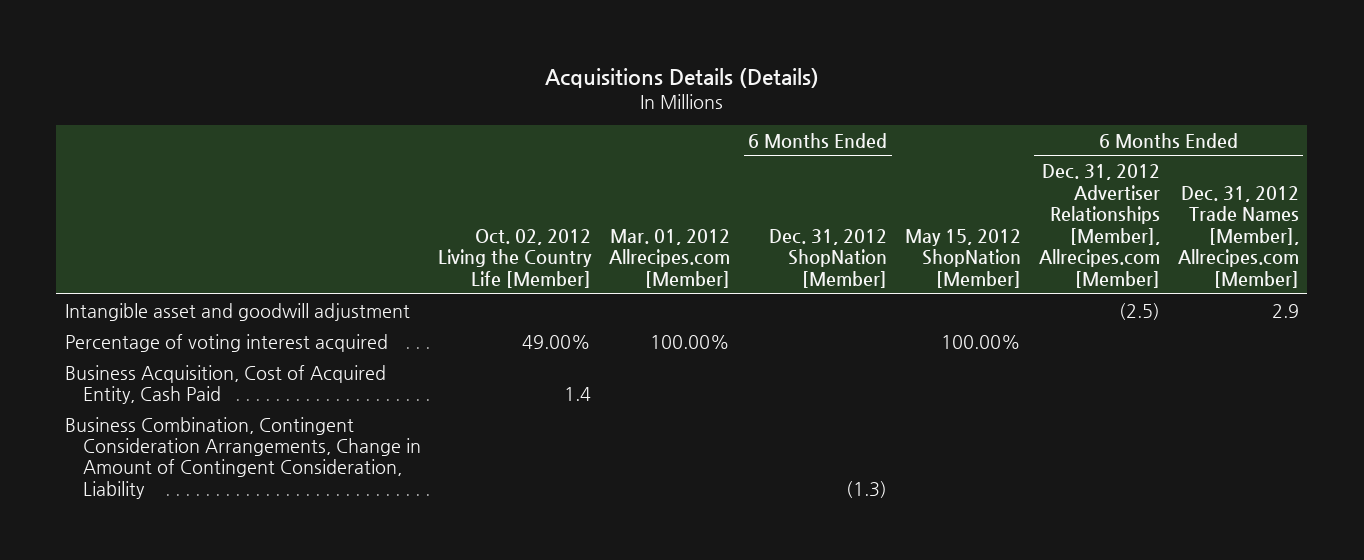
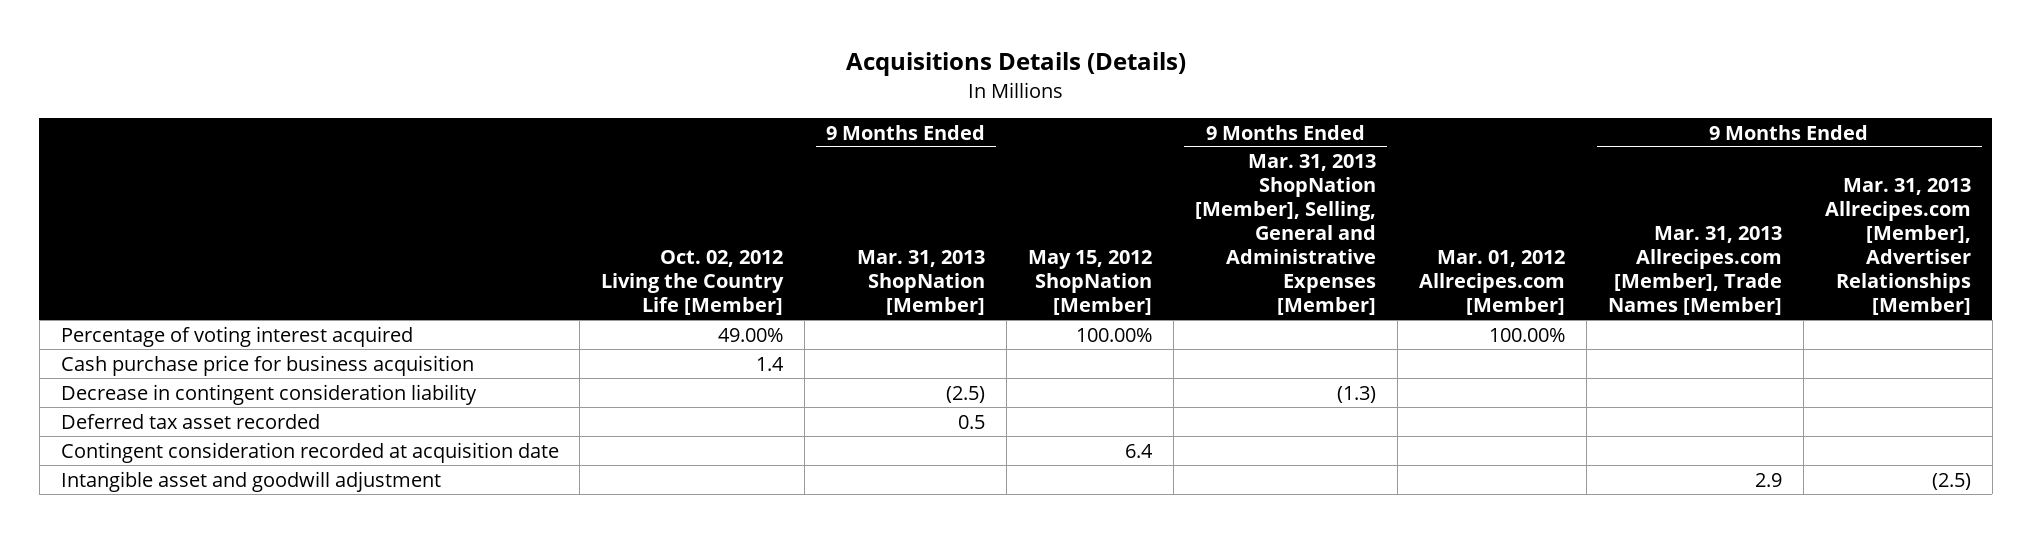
- | Oct. 02, 2012 Living the Country Life [Member] | Mar. 01, 2012 Allrecipes.com [Member] | 6 Months Ended Dec. 31, 2012 ShopNation [Member] | May 15, 2012 ShopNation [Member] | 6 Months Ended Dec. 31, 2012 Advertiser Relationships [Member], Allrecipes.com [Member] | 6 Months Ended Dec. 31, 2012 Trade Names [Member], Allrecipes.com [Member]
+ | Oct. 02, 2012 Living the Country Life [Member] | 9 Months Ended Mar. 31, 2013 ShopNation [Member] | May 15, 2012 ShopNation [Member] | 9 Months Ended Mar. 31, 2013 ShopNation [Member], Selling, General and Administrative Expenses [Member] | Mar. 01, 2012 Allrecipes.com [Member] | 9 Months Ended Mar. 31, 2013 Allrecipes.com [Member], Trade Names [Member] | 9 Months Ended Mar. 31, 2013 Allrecipes.com [Member], Advertiser Relationships [Member]
- Business Acquisition, Cost of Acquired Entity, Cash Paid | 1.4 | | | | |
- Business Combination, Contingent Consideration Arrangements, Change in Amount of Contingent Consideration, Liability | | | (1.3) | | |
+ Cash purchase price for business acquisition | 1.4 | | | | | |
+ Decrease in contingent consideration liability | | (2.5) | | (1.3) | | |
+ Deferred tax asset recorded | | 0.5 | | | | |
+ Contingent consideration recorded at acquisition date | | | 6.4 | | | |
moved down: Intangible asset and goodwill adjustment | | | | | | 2.9 | (2.5)

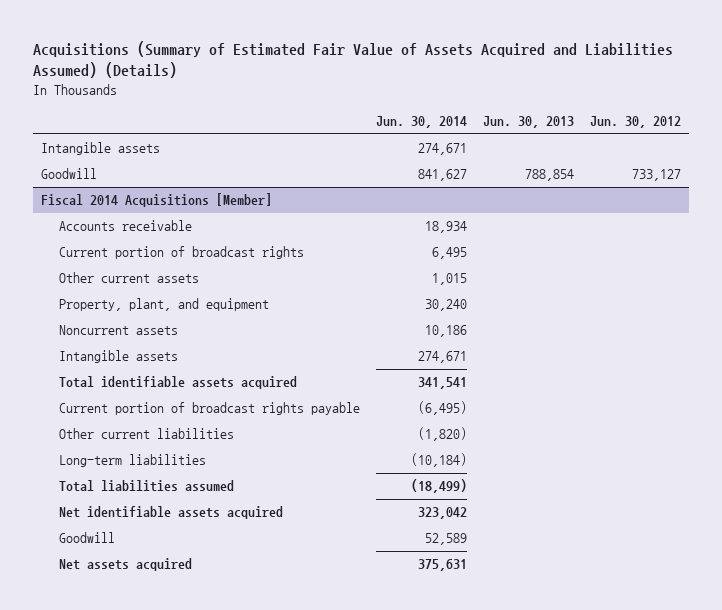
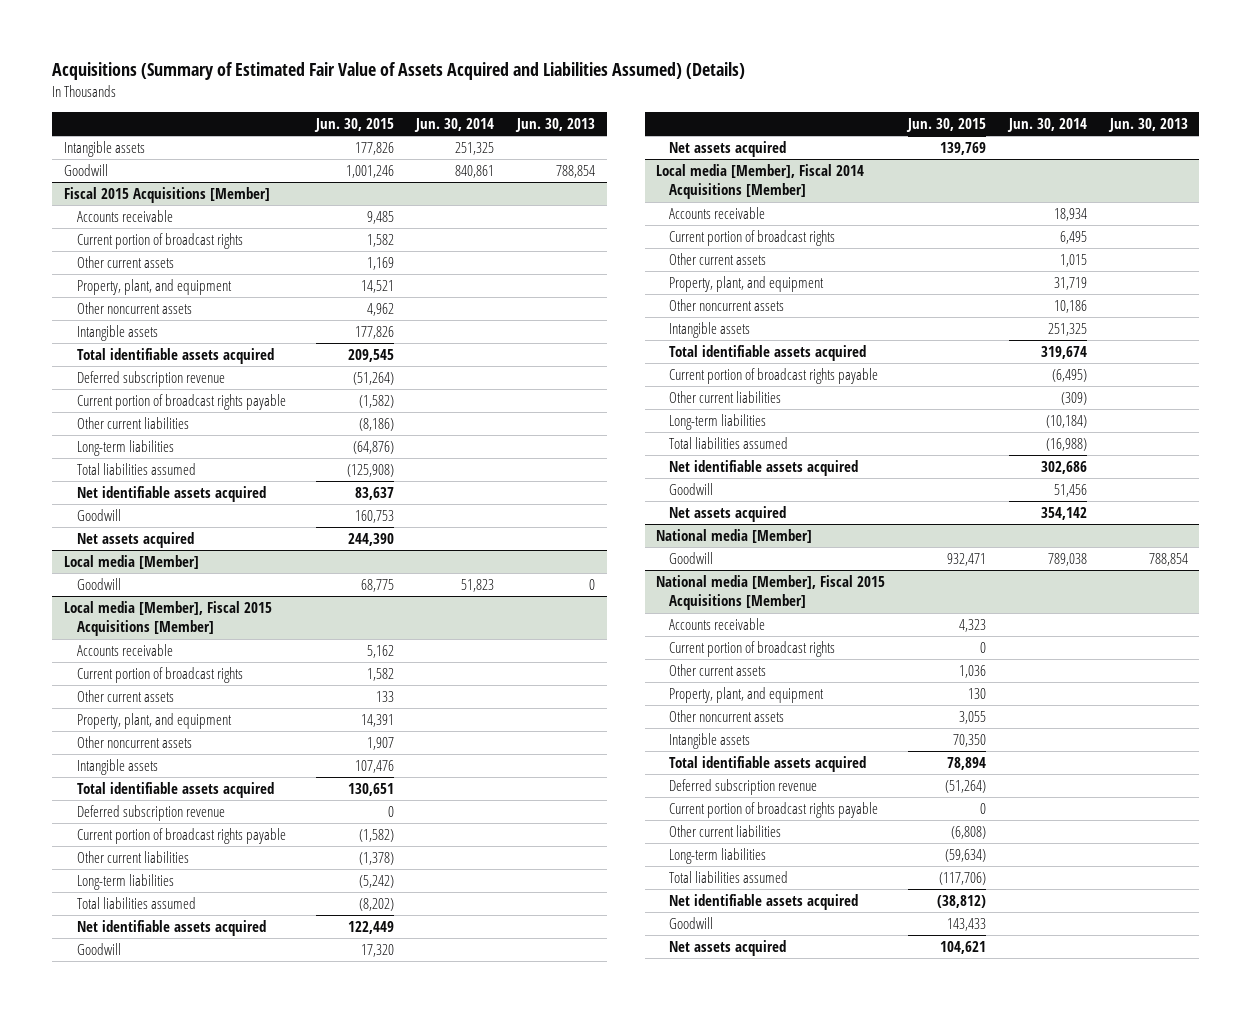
- | Jun. 30, 2014 | Jun. 30, 2013 | Jun. 30, 2012
+ | Jun. 30, 2015 | Jun. 30, 2014 | Jun. 30, 2013
- Intangible assets | 274,671 | |
- Goodwill | 841,627 | 788,854 | 733,127
- Fiscal 2014 Acquisitions [Member]
+ Intangible assets | 177,826 | 251,325 |
+ Goodwill | 1,001,246 | 840,861 | 788,854
+ Fiscal 2015 Acquisitions [Member]
+ Accounts receivable | 9,485 | |
+ Current portion of broadcast rights | 1,582 | |
+ Other current assets | 1,169 | |
+ Property, plant, and equipment | 14,521 | |
+ Other noncurrent assets | 4,962 | |
+ Intangible assets | 177,826 | |
+ Total identifiable assets acquired | 209,545 | |
+ Deferred subscription revenue | (51,264) | |
+ Current portion of broadcast rights payable | (1,582) | |
+ Other current liabilities | (8,186) | |
+ Long-term liabilities | (64,876) | |
+ Total liabilities assumed | (125,908) | |
+ Net identifiable assets acquired | 83,637 | |
+ Goodwill | 160,753 | |
+ Net assets acquired | 244,390 | |
+ Local media [Member]
+ Goodwill | 68,775 | 51,823 | 0
+ Local media [Member], Fiscal 2015 Acquisitions [Member]
+ Accounts receivable | 5,162 | |
+ Current portion of broadcast rights | 1,582 | |
+ Other current assets | 133 | |
+ Property, plant, and equipment | 14,391 | |
+ Other noncurrent assets | 1,907 | |
+ Intangible assets | 107,476 | |
+ Total identifiable assets acquired | 130,651 | |
+ Deferred subscription revenue | 0 | |
+ Current portion of broadcast rights payable | (1,582) | |
+ Other current liabilities | (1,378) | |
+ Long-term liabilities | (5,242) | |
+ Total liabilities assumed | (8,202) | |
+ Net identifiable assets acquired | 122,449 | |
+ Goodwill | 17,320 | |
+ Net assets acquired | 139,769 | |
+ Local media [Member], Fiscal 2014 Acquisitions [Member]
- Property, plant, and equipment | 30,240 | |
- Noncurrent assets | 10,186 | |
- Intangible assets | 274,671 | |
- Total identifiable assets acquired | 341,541 | |
+ Property, plant, and equipment | | 31,719 |
+ Other noncurrent assets | | 10,186 |
+ Intangible assets | | 251,325 |
+ Total identifiable assets acquired | | 319,674 |
- Other current liabilities | (1,820) | |
+ Other current liabilities | | (309) |
- Total liabilities assumed | (18,499) | |
- Net identifiable assets acquired | 323,042 | |
- Goodwill | 52,589 | |
- Net assets acquired | 375,631 | |
+ Total liabilities assumed | | (16,988) |
+ Net identifiable assets acquired | | 302,686 |
+ Goodwill | | 51,456 |
+ Net assets acquired | | 354,142 |
+ National media [Member]
+ Goodwill | 932,471 | 789,038 | 788,854
+ National media [Member], Fiscal 2015 Acquisitions [Member]
+ Accounts receivable | 4,323 | |
+ Current portion of broadcast rights | 0 | |
+ Other current assets | 1,036 | |
+ Property, plant, and equipment | 130 | |
+ Other noncurrent assets | 3,055 | |
+ Intangible assets | 70,350 | |
+ Total identifiable assets acquired | 78,894 | |
+ Deferred subscription revenue | (51,264) | |
+ Current portion of broadcast rights payable | 0 | |
+ Other current liabilities | (6,808) | |
+ Long-term liabilities | (59,634) | |
+ Total liabilities assumed | (117,706) | |
+ Net identifiable assets acquired | (38,812) | |
+ Goodwill | 143,433 | |
+ Net assets acquired | 104,621 | |

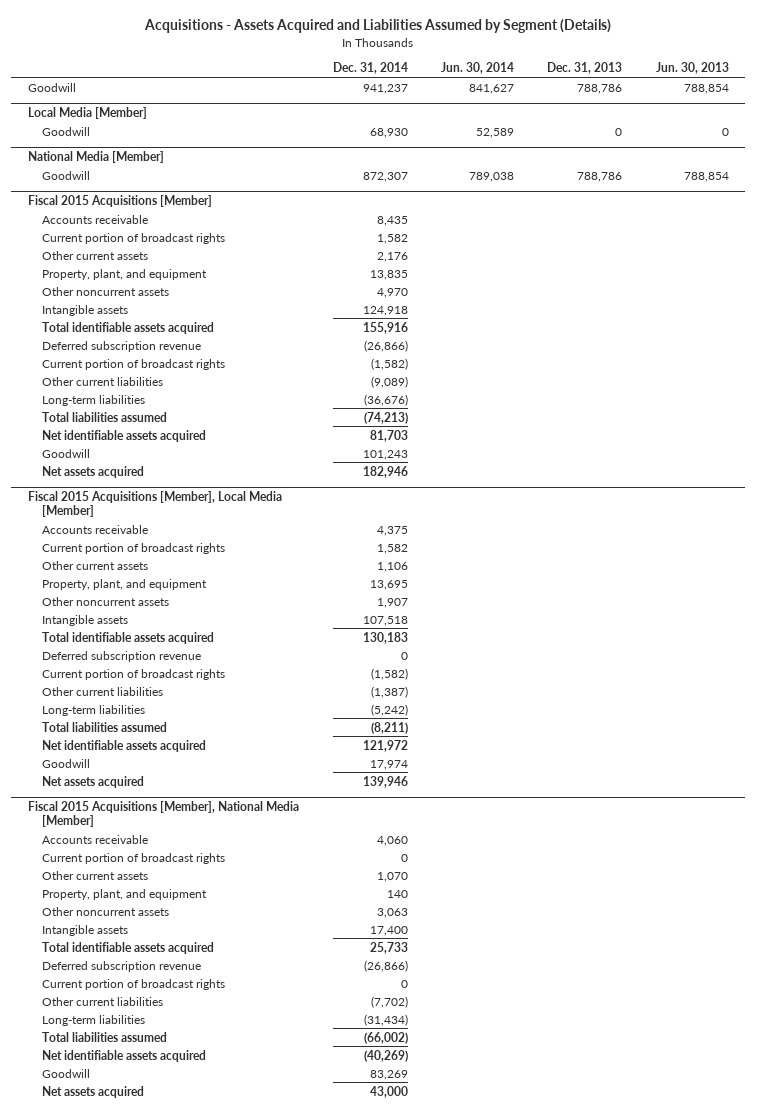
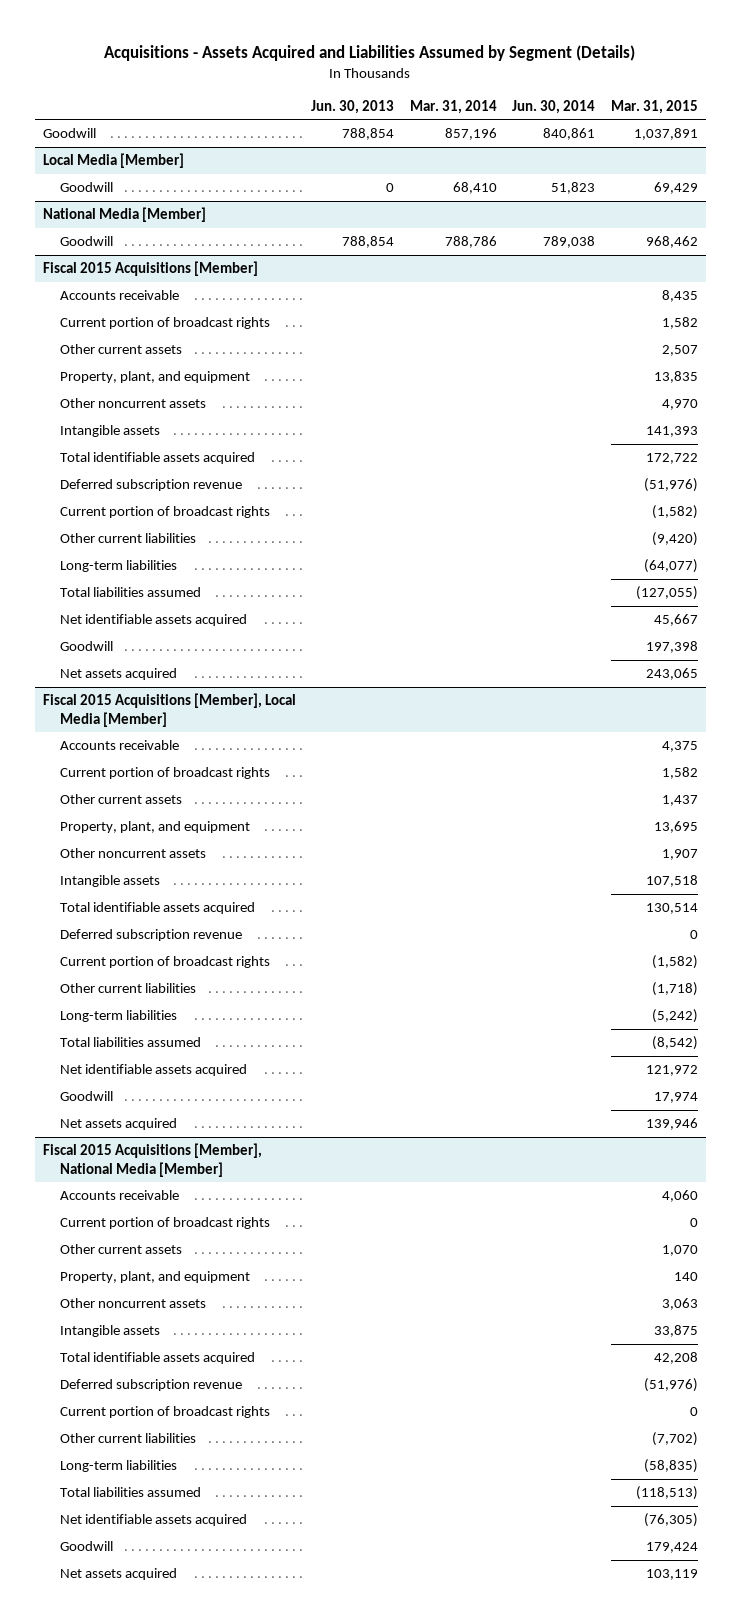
- | Dec. 31, 2014 | Jun. 30, 2014 | Dec. 31, 2013 | Jun. 30, 2013
+ | Jun. 30, 2013 | Mar. 31, 2014 | Jun. 30, 2014 | Mar. 31, 2015
- Goodwill | 941,237 | 841,627 | 788,786 | 788,854
+ Goodwill | 788,854 | 857,196 | 840,861 | 1,037,891
@ Local Media [Member]
- Goodwill | 68,930 | 52,589 | 0 | 0
+ Goodwill | 0 | 68,410 | 51,823 | 69,429

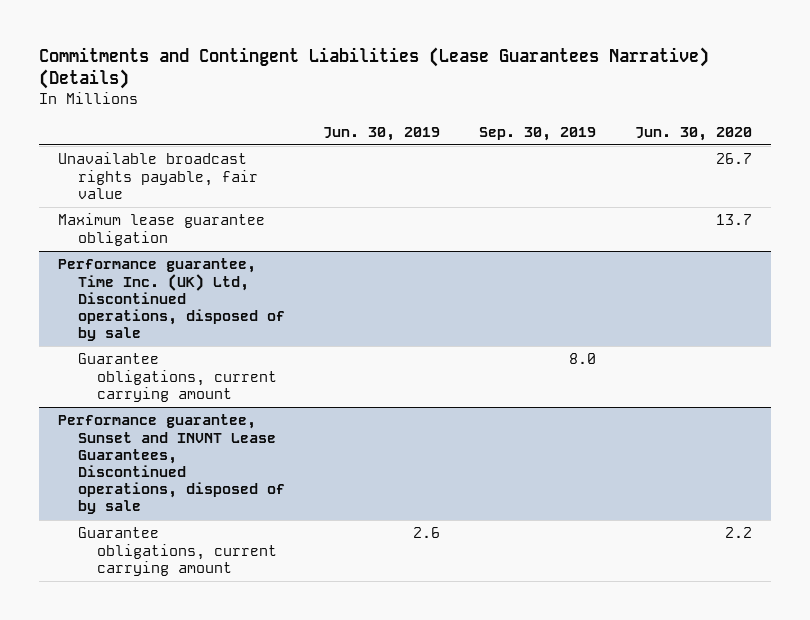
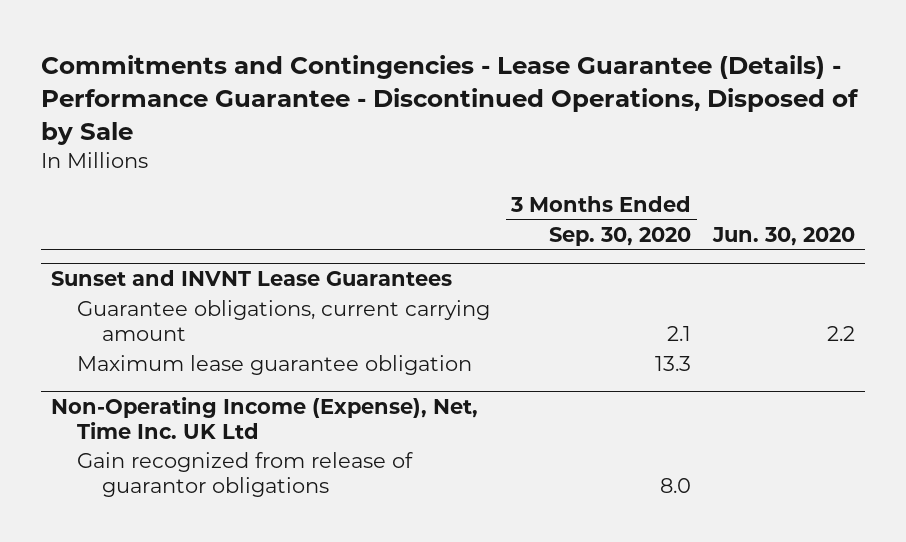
- Commitments and Contingent Liabilities (Lease Guarantees Narrative) (Details)
+ Commitments and Contingencies - Lease Guarantee (Details) - Performance Guarantee - Discontinued Operations, Disposed of by Sale
- | Jun. 30, 2019 | Sep. 30, 2019 | Jun. 30, 2020
+ | 3 Months Ended Sep. 30, 2020 | Jun. 30, 2020
- Unavailable broadcast rights payable, fair value | | | 26.7
- Maximum lease guarantee obligation | | | 13.7
- Performance guarantee, Time Inc. (UK) Ltd, Discontinued operations, disposed of by sale
- Guarantee obligations, current carrying amount | | 8.0 |
- Performance guarantee, Sunset and INVNT Lease Guarantees, Discontinued operations, disposed of by sale
+ Sunset and INVNT Lease Guarantees
+ Maximum lease guarantee obligation | 13.3 |
+ Non-Operating Income (Expense), Net, Time Inc. UK Ltd
+ Gain recognized from release of guarantor obligations | 8.0 |

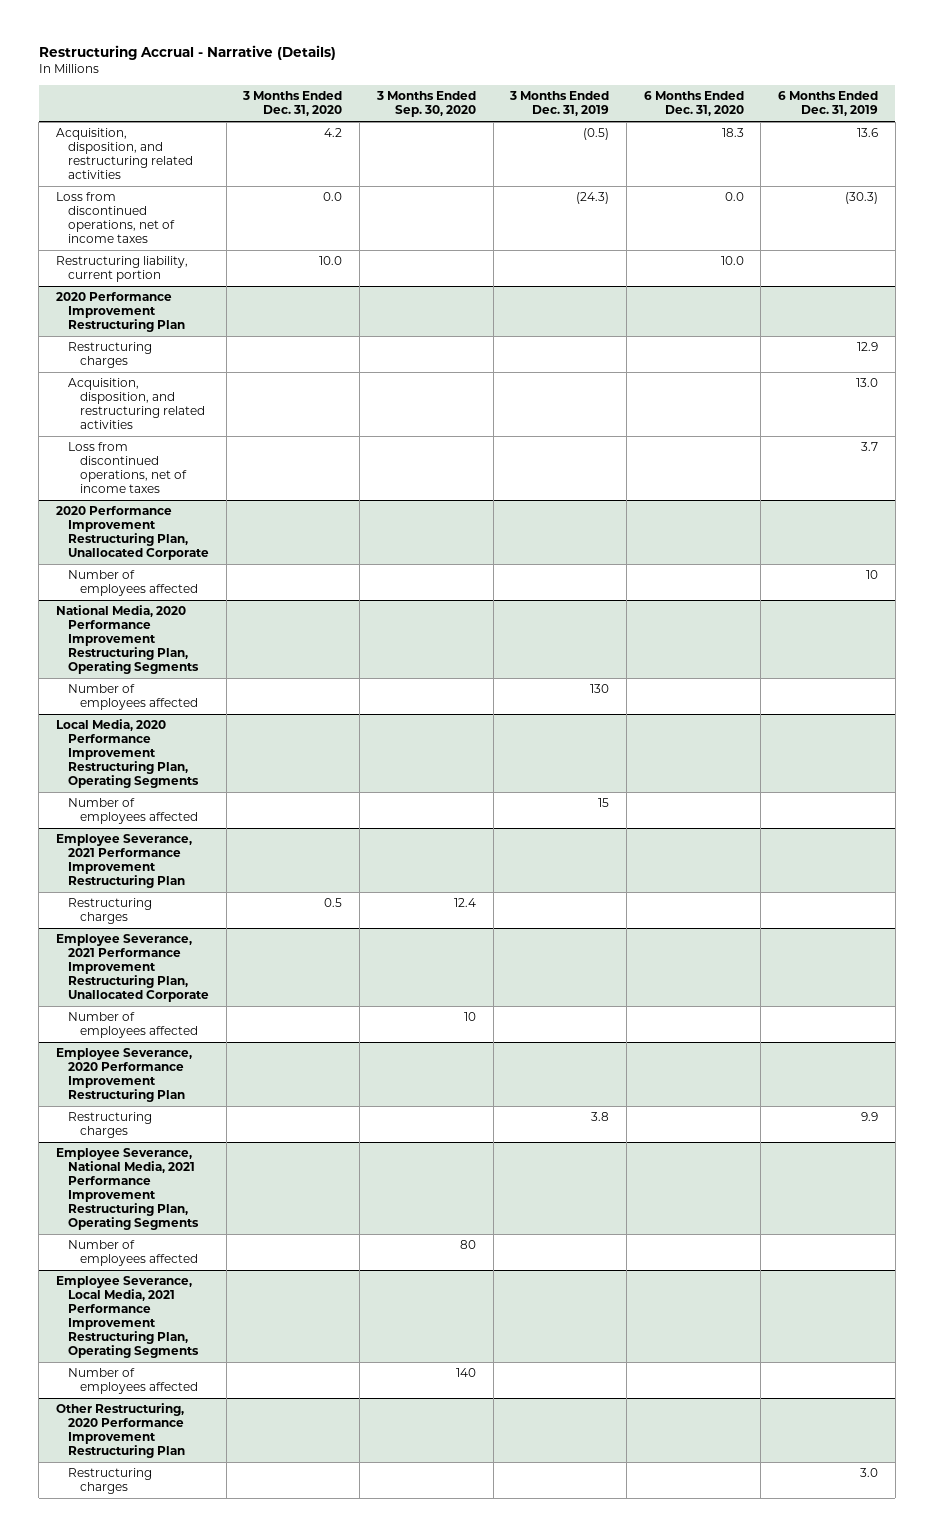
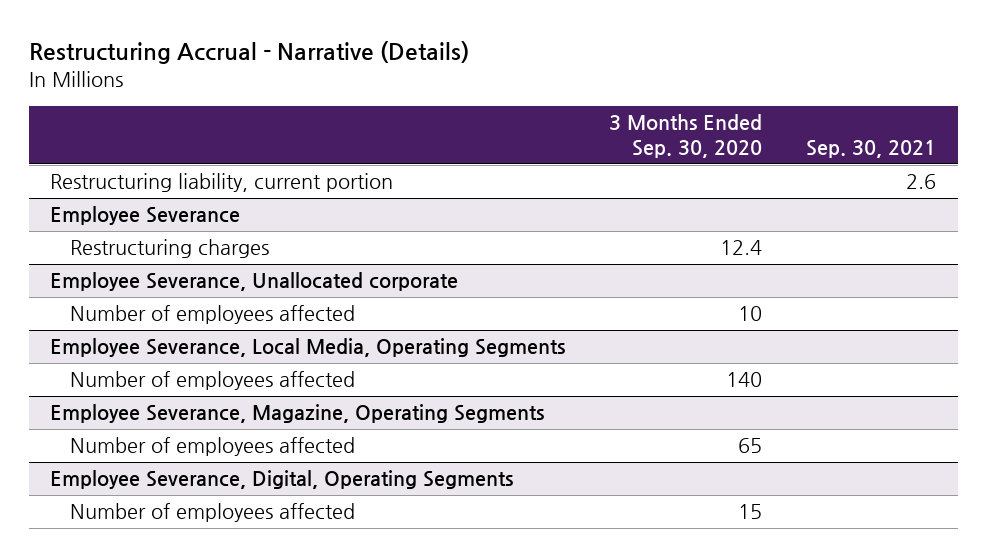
- | 3 Months Ended Dec. 31, 2020 | 3 Months Ended Sep. 30, 2020 | 3 Months Ended Dec. 31, 2019 | 6 Months Ended Dec. 31, 2020 | 6 Months Ended Dec. 31, 2019
+ | 3 Months Ended Sep. 30, 2020 | Sep. 30, 2021
- Acquisition, disposition, and restructuring related activities | 4.2 | | (0.5) | 18.3 | 13.6
- Loss from discontinued operations, net of income taxes | 0.0 | | (24.3) | 0.0 | (30.3)
- 2020 Performance Improvement Restructuring Plan
- Restructuring charges | | | | | 12.9
- Acquisition, disposition, and restructuring related activities | | | | | 13.0
- Loss from discontinued operations, net of income taxes | | | | | 3.7
- 2020 Performance Improvement Restructuring Plan, Unallocated Corporate
- Number of employees affected | | | | | 10
- National Media, 2020 Performance Improvement Restructuring Plan, Operating Segments
- Number of employees affected | | | 130 | |
- Local Media, 2020 Performance Improvement Restructuring Plan, Operating Segments
- Number of employees affected | | | 15 | |
- Employee Severance, 2021 Performance Improvement Restructuring Plan
+ Employee Severance
- Employee Severance, 2021 Performance Improvement Restructuring Plan, Unallocated Corporate
+ Employee Severance, Unallocated corporate
- Employee Severance, 2020 Performance Improvement Restructuring Plan
- Restructuring charges | | | 3.8 | | 9.9
- Employee Severance, National Media, 2021 Performance Improvement Restructuring Plan, Operating Segments
- Number of employees affected | | 80 | | |
- Employee Severance, Local Media, 2021 Performance Improvement Restructuring Plan, Operating Segments
+ Employee Severance, Local Media, Operating Segments
- Other Restructuring, 2020 Performance Improvement Restructuring Plan
- Restructuring charges | | | | | 3.0
+ Employee Severance, Magazine, Operating Segments
+ Number of employees affected | 65 |
+ Employee Severance, Digital, Operating Segments
+ Number of employees affected | 15 |

